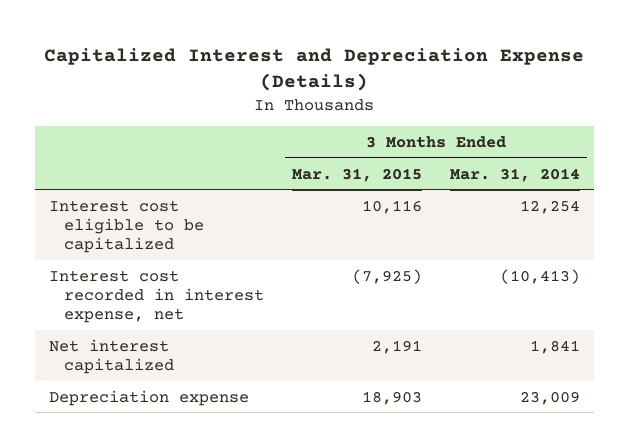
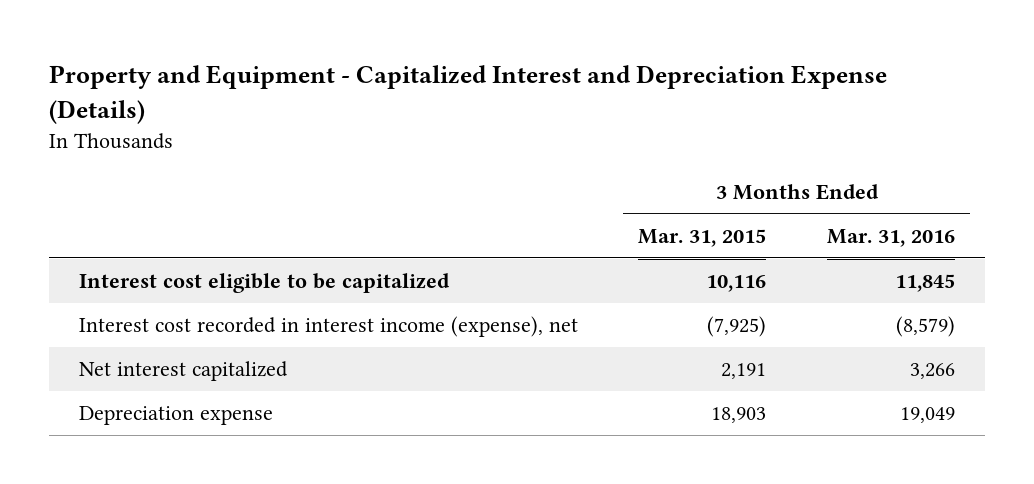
- Capitalized Interest and Depreciation Expense (Details)
+ Property and Equipment - Capitalized Interest and Depreciation Expense (Details)
- | 3 Months Ended Mar. 31, 2015 | 3 Months Ended Mar. 31, 2014
+ | 3 Months Ended Mar. 31, 2015 | 3 Months Ended Mar. 31, 2016
- Interest cost recorded in interest expense, net | (7,925) | (10,413)
+ Interest cost recorded in interest income (expense), net | (7,925) | (8,579)

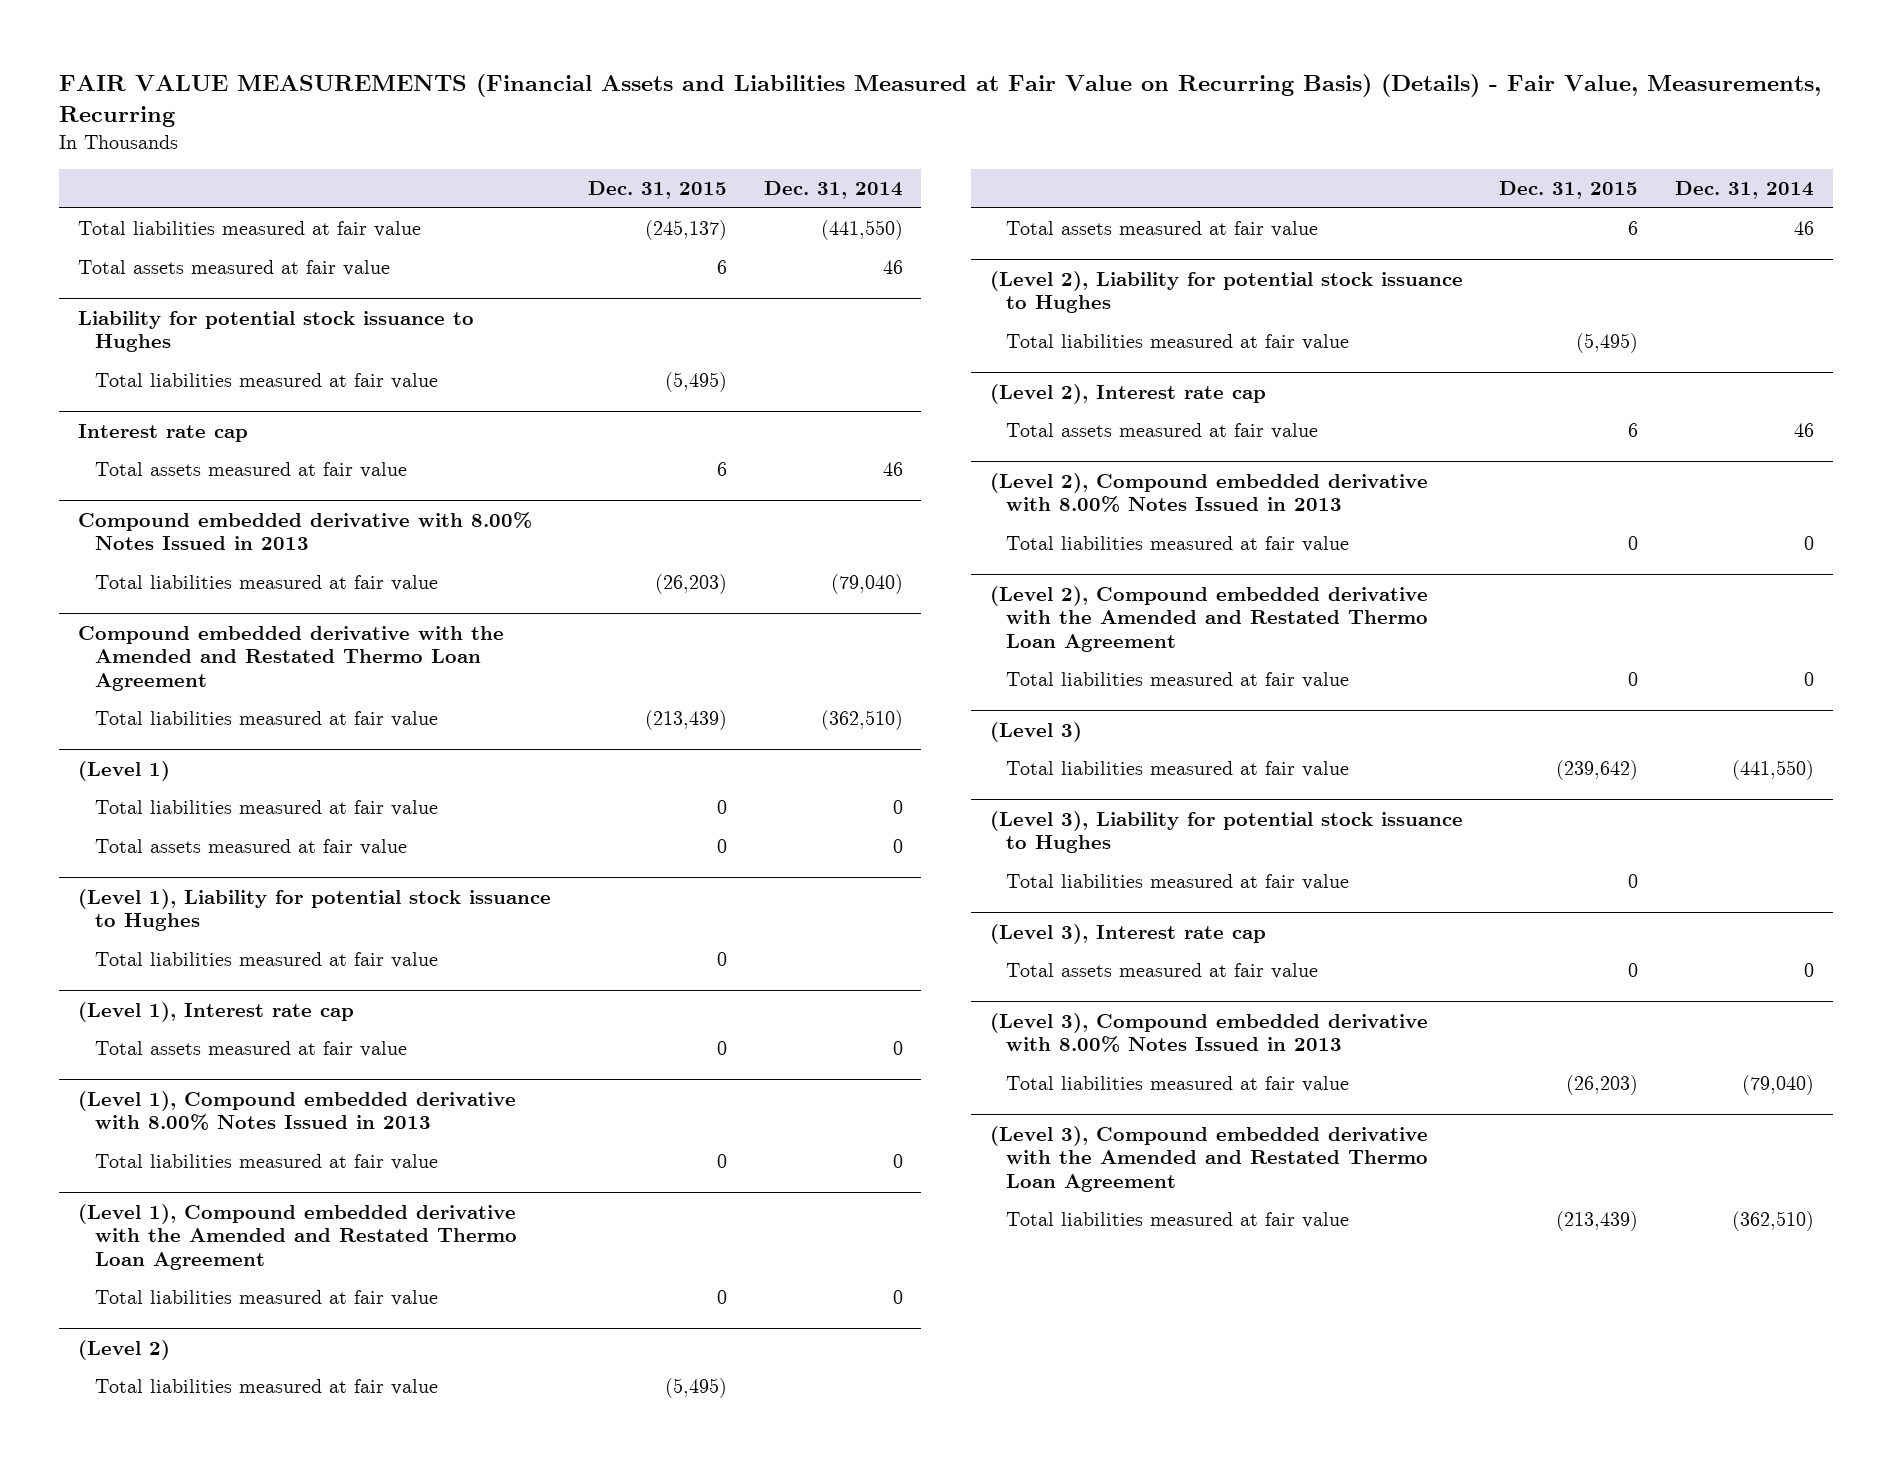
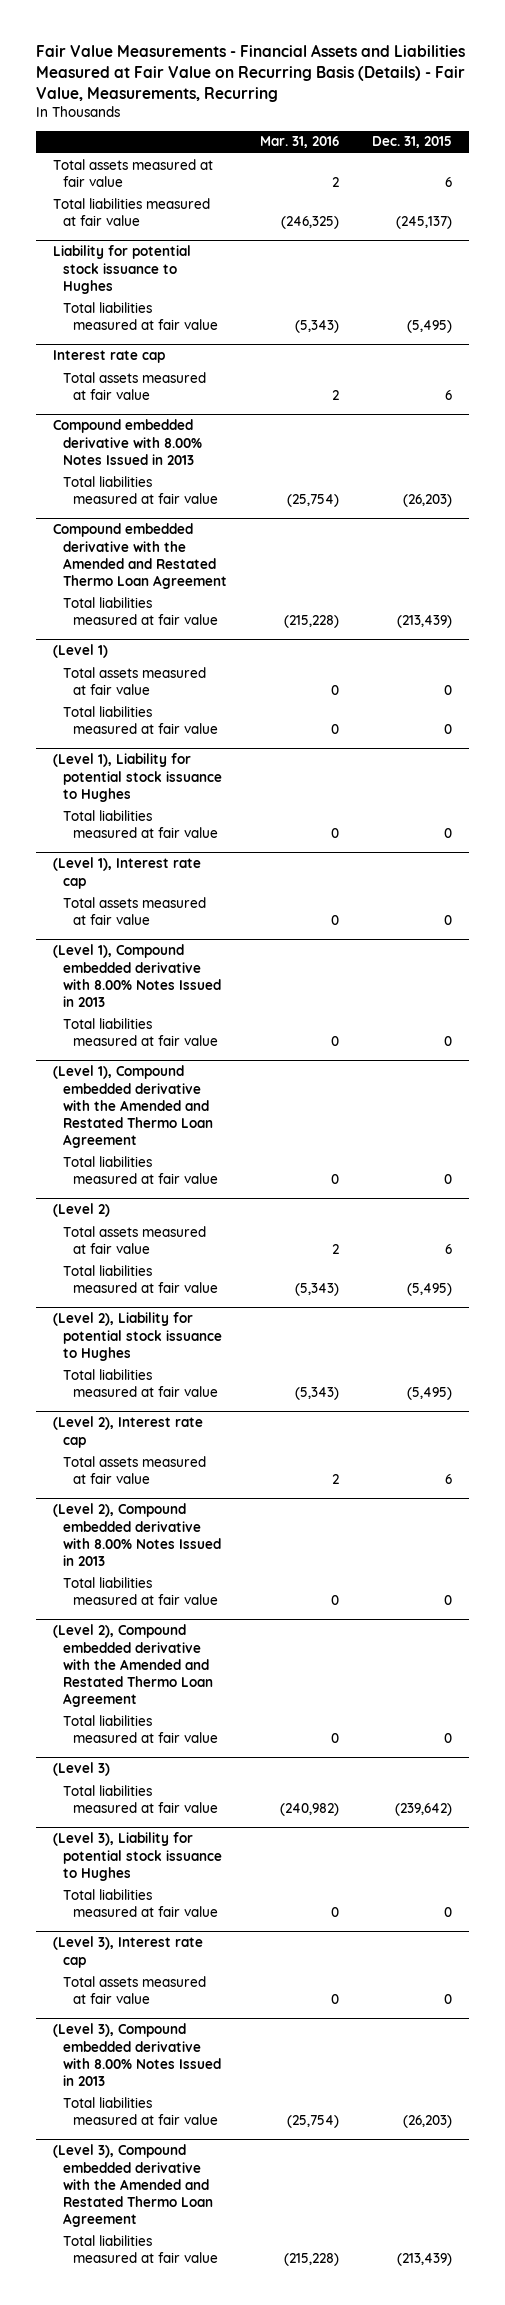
- FAIR VALUE MEASUREMENTS (Financial Assets and Liabilities Measured at Fair Value on Recurring Basis) (Details) - Fair Value, Measurements, Recurring
+ Fair Value Measurements - Financial Assets and Liabilities Measured at Fair Value on Recurring Basis (Details) - Fair Value, Measurements, Recurring
- | Dec. 31, 2015 | Dec. 31, 2014
+ | Mar. 31, 2016 | Dec. 31, 2015
moved down: Total liabilities measured at fair value | (246,325) | (245,137)
@ (Level 1)
moved down: Total liabilities measured at fair value | 0 | 0
@ (Level 2)
moved down: Total liabilities measured at fair value | (5,343) | (5,495)

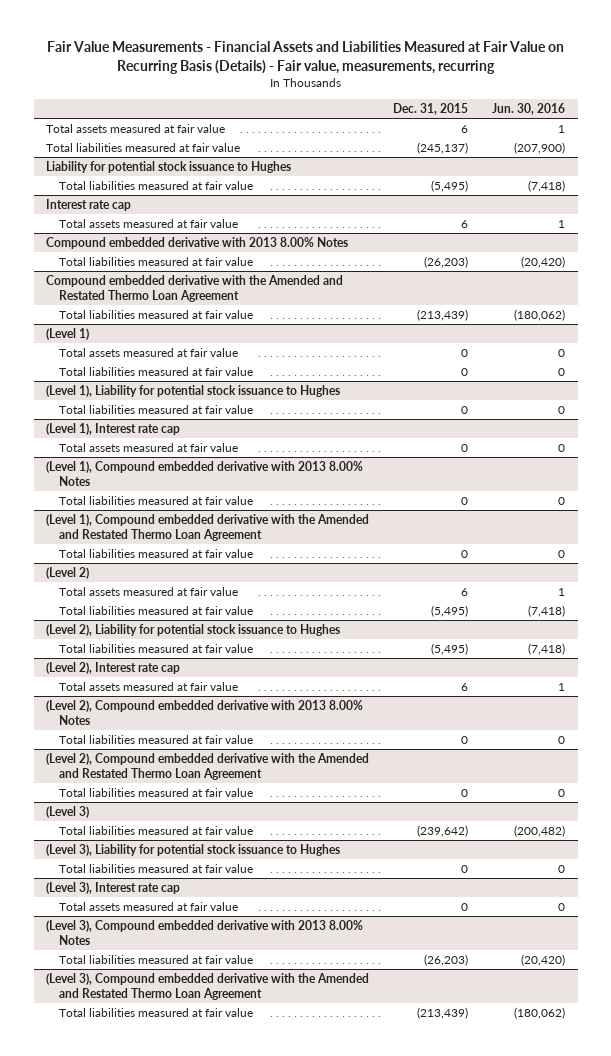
- Fair Value Measurements - Financial Assets and Liabilities Measured at Fair Value on Recurring Basis (Details) - Fair Value, Measurements, Recurring
+ Fair Value Measurements - Financial Assets and Liabilities Measured at Fair Value on Recurring Basis (Details) - Fair value, measurements, recurring
- | Mar. 31, 2016 | Dec. 31, 2015
+ | Dec. 31, 2015 | Jun. 30, 2016
- Compound embedded derivative with 8.00% Notes Issued in 2013
+ Compound embedded derivative with 2013 8.00% Notes
- (Level 1), Compound embedded derivative with 8.00% Notes Issued in 2013
+ (Level 1), Compound embedded derivative with 2013 8.00% Notes
- (Level 2), Compound embedded derivative with 8.00% Notes Issued in 2013
+ (Level 2), Compound embedded derivative with 2013 8.00% Notes
- (Level 3), Compound embedded derivative with 8.00% Notes Issued in 2013
+ (Level 3), Compound embedded derivative with 2013 8.00% Notes

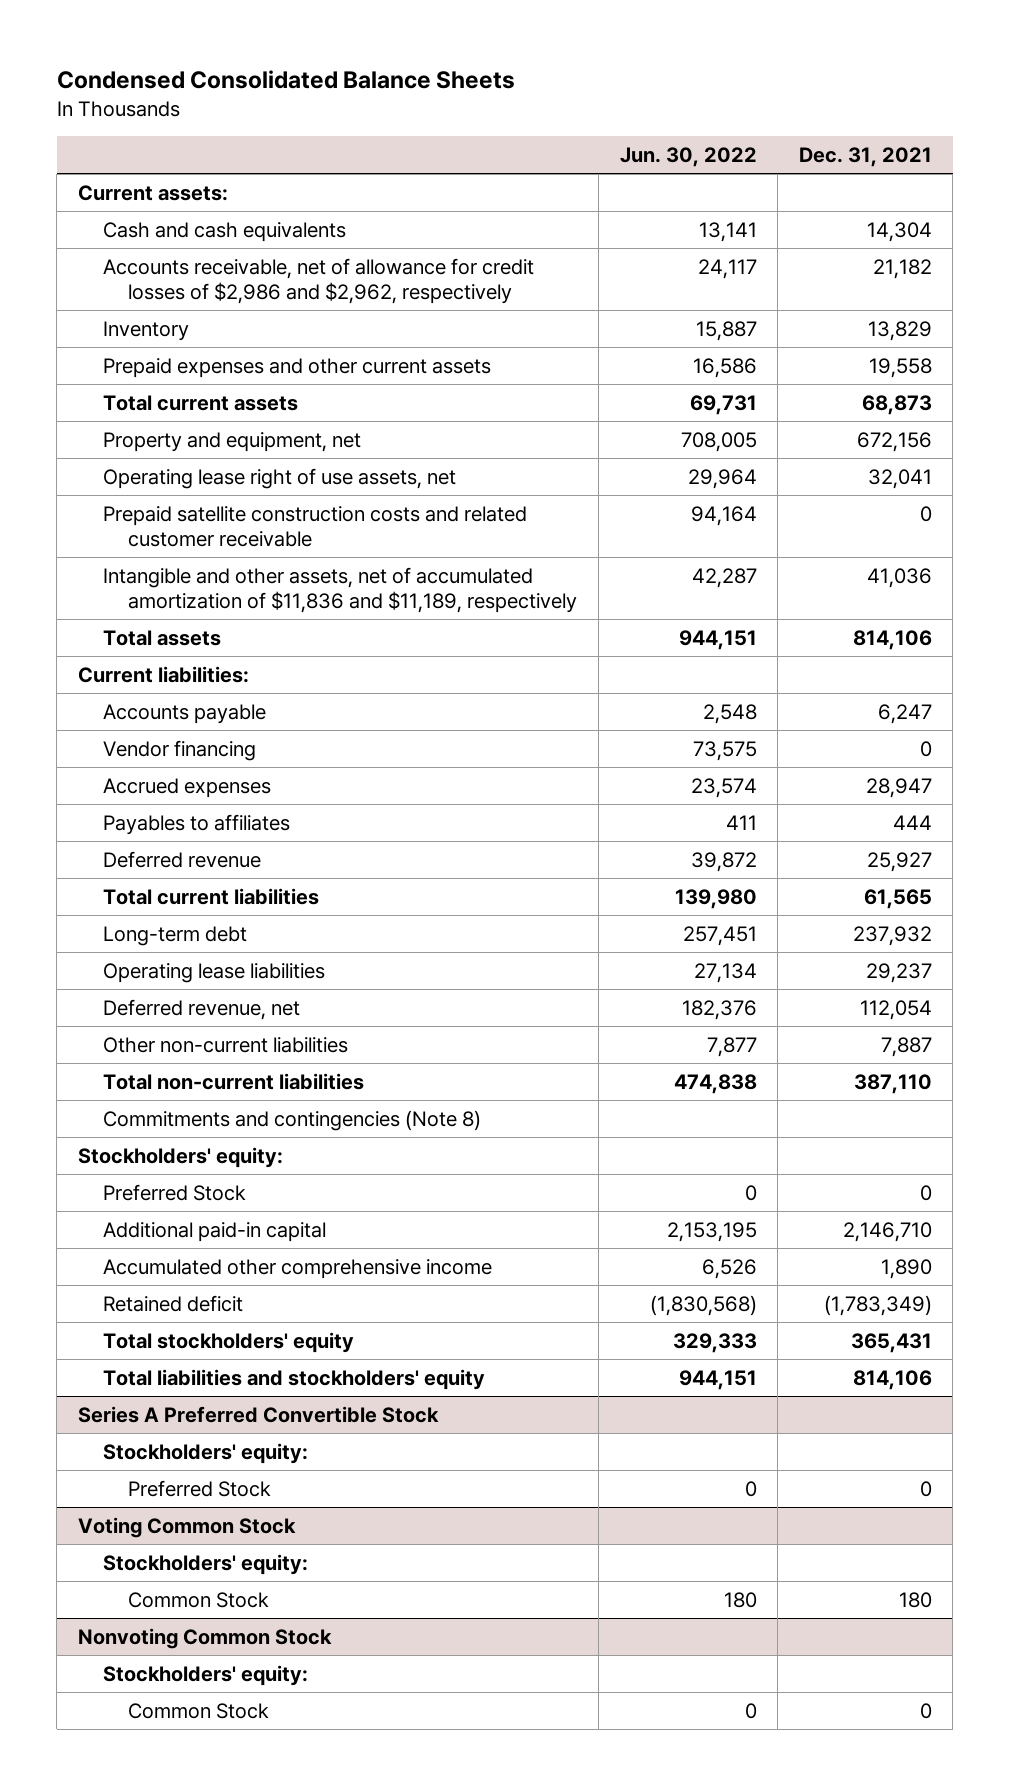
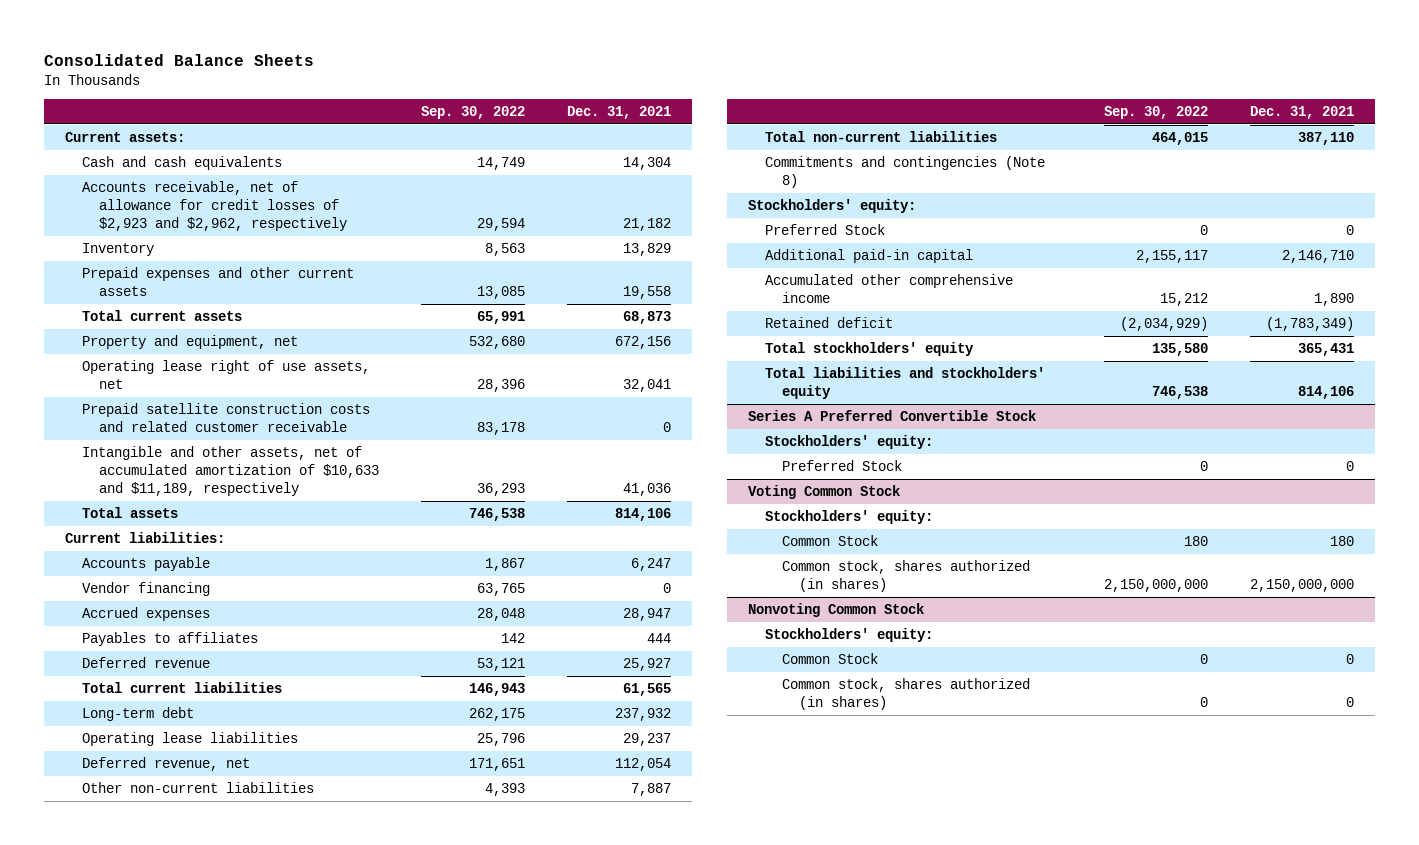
- Condensed Consolidated Balance Sheets
+ Consolidated Balance Sheets
- | Jun. 30, 2022 | Dec. 31, 2021
+ | Sep. 30, 2022 | Dec. 31, 2021
- Accounts receivable, net of allowance for credit losses of $2,986 and $2,962, respectively | 24,117 | 21,182
+ Accounts receivable, net of allowance for credit losses of $2,923 and $2,962, respectively | 29,594 | 21,182
- Intangible and other assets, net of accumulated amortization of $11,836 and $11,189, respectively | 42,287 | 41,036
+ Intangible and other assets, net of accumulated amortization of $10,633 and $11,189, respectively | 36,293 | 41,036
@ Voting Common Stock
+ Common stock, shares authorized (in shares) | 2,150,000,000 | 2,150,000,000
@ Nonvoting Common Stock
+ Common stock, shares authorized (in shares) | 0 | 0

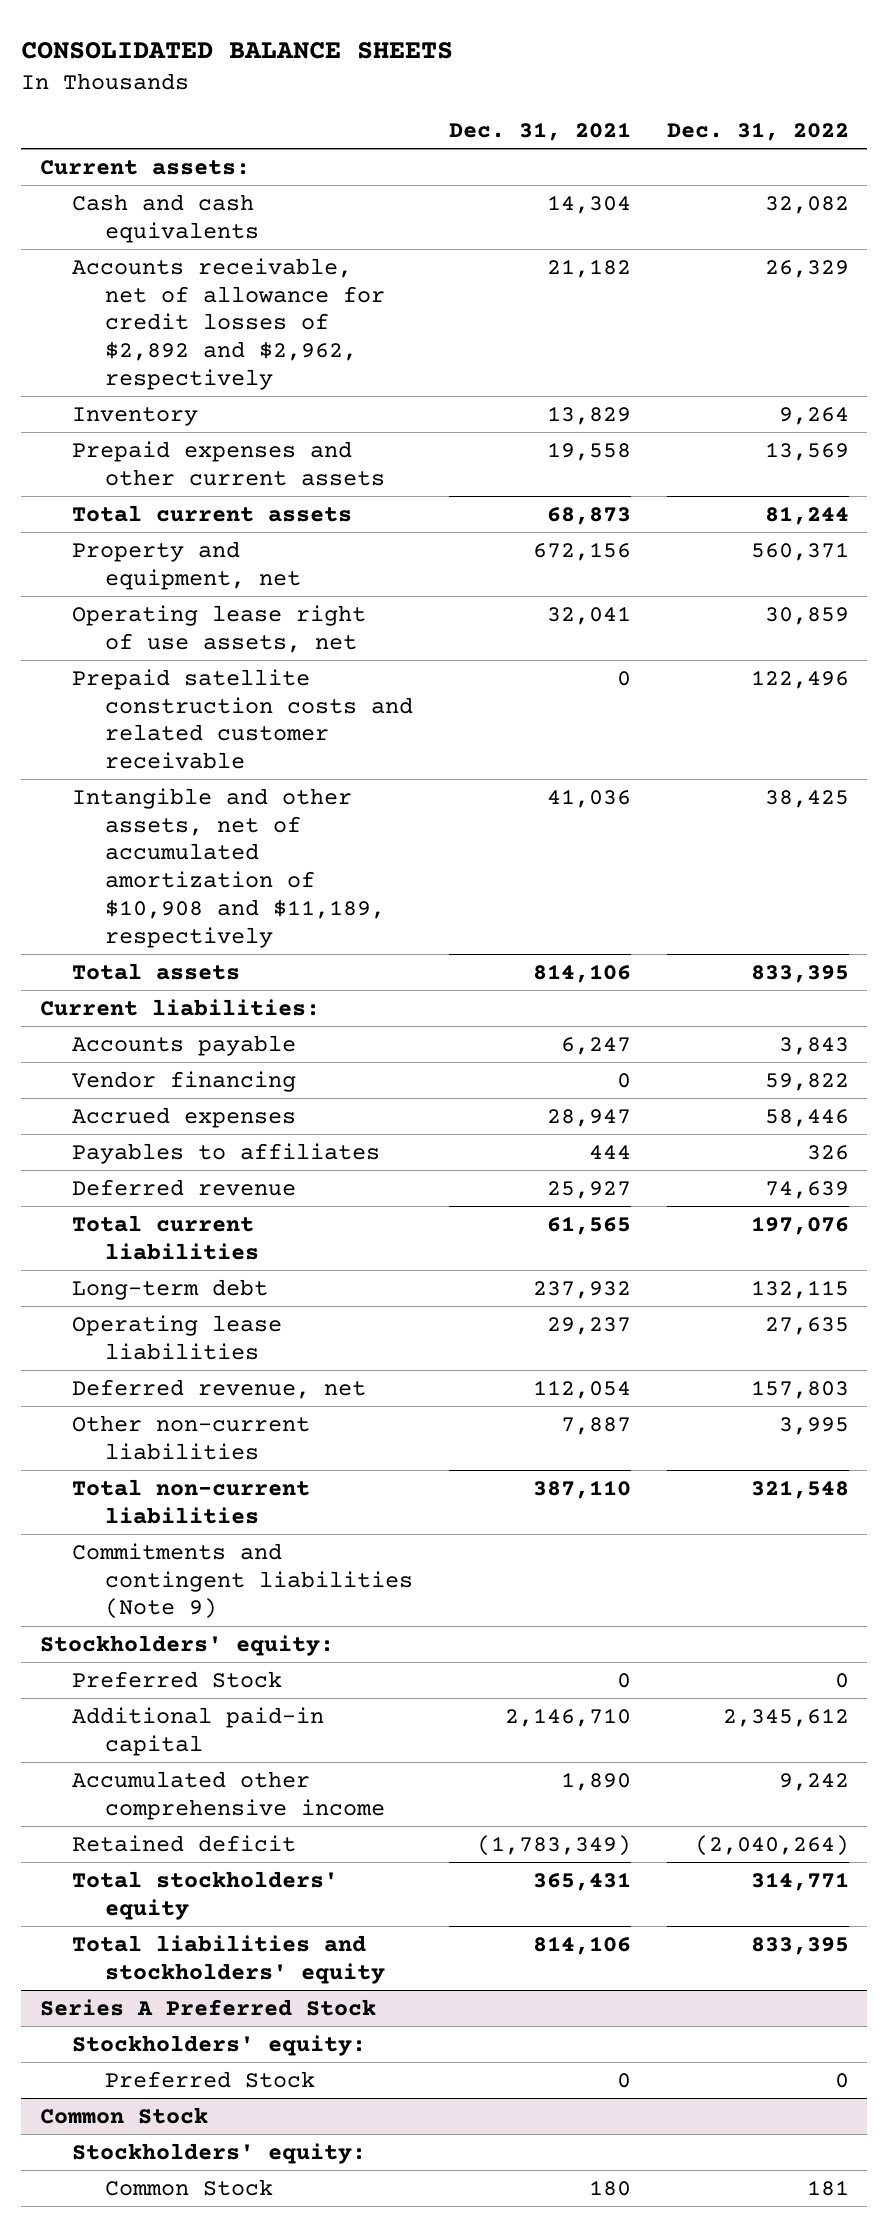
- Consolidated Balance Sheets
+ CONSOLIDATED BALANCE SHEETS
- | Sep. 30, 2022 | Dec. 31, 2021
+ | Dec. 31, 2021 | Dec. 31, 2022
- Accounts receivable, net of allowance for credit losses of $2,923 and $2,962, respectively | 29,594 | 21,182
+ Accounts receivable, net of allowance for credit losses of $2,892 and $2,962, respectively | 21,182 | 26,329
- Intangible and other assets, net of accumulated amortization of $10,633 and $11,189, respectively | 36,293 | 41,036
+ Intangible and other assets, net of accumulated amortization of $10,908 and $11,189, respectively | 41,036 | 38,425
- Commitments and contingencies (Note 8)
+ Commitments and contingent liabilities (Note 9)
- Series A Preferred Convertible Stock
+ Series A Preferred Stock
- Voting Common Stock
+ Common Stock
- Common stock, shares authorized (in shares) | 2,150,000,000 | 2,150,000,000
- Nonvoting Common Stock
- Stockholders' equity:
- Common Stock | 0 | 0
- Common stock, shares authorized (in shares) | 0 | 0

